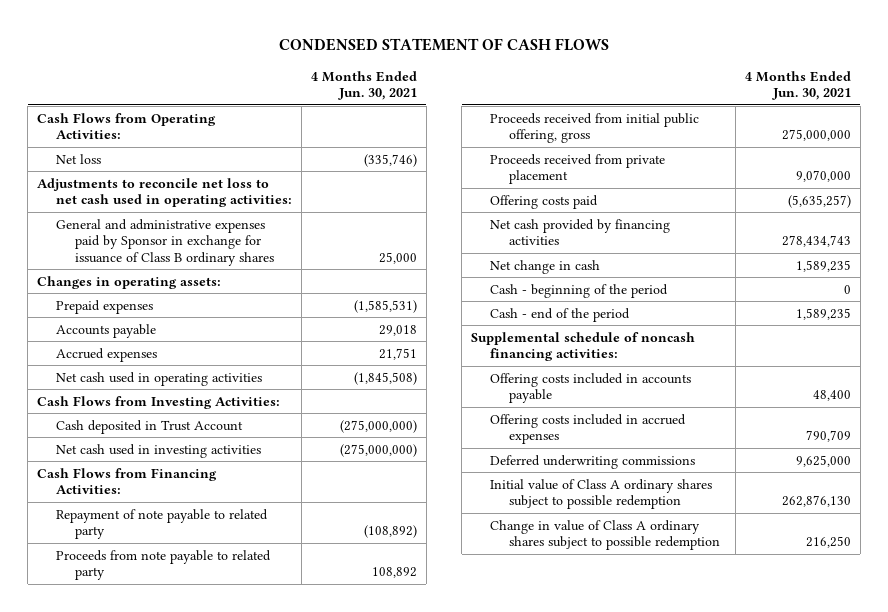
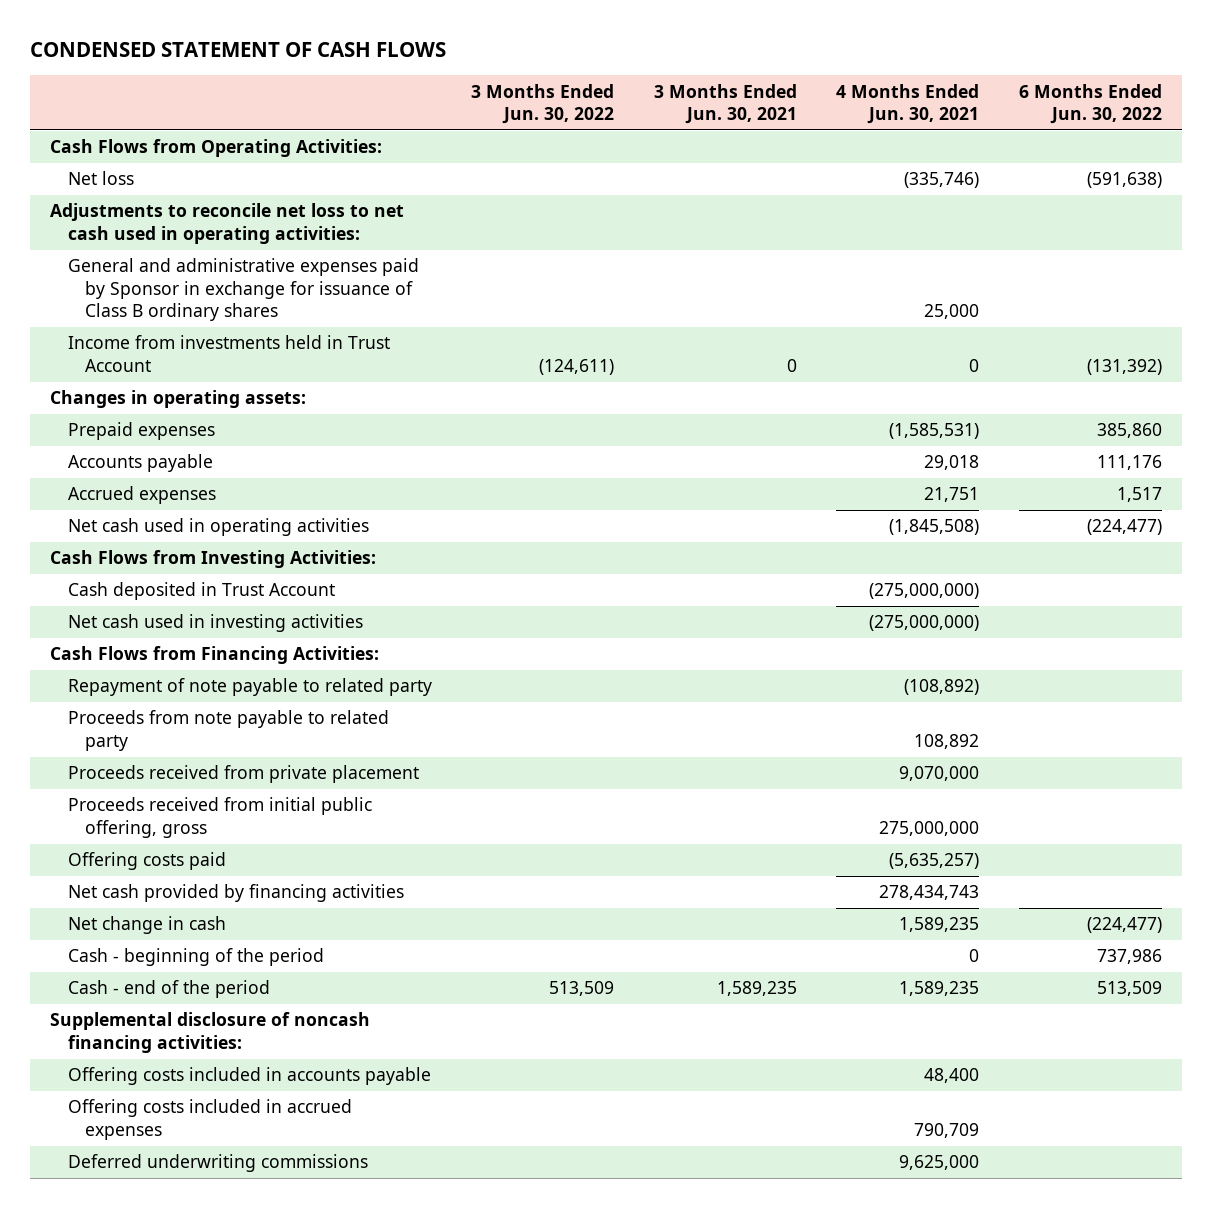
- | 4 Months Ended Jun. 30, 2021
+ | 3 Months Ended Jun. 30, 2022 | 3 Months Ended Jun. 30, 2021 | 4 Months Ended Jun. 30, 2021 | 6 Months Ended Jun. 30, 2022
+ Income from investments held in Trust Account | (124,611) | 0 | 0 | (131,392)
moved down: Proceeds received from initial public offering, gross | | | 275,000,000 |
- Supplemental schedule of noncash financing activities:
+ Supplemental disclosure of noncash financing activities:
- Initial value of Class A ordinary shares subject to possible redemption | 262,876,130
- Change in value of Class A ordinary shares subject to possible redemption | 216,250

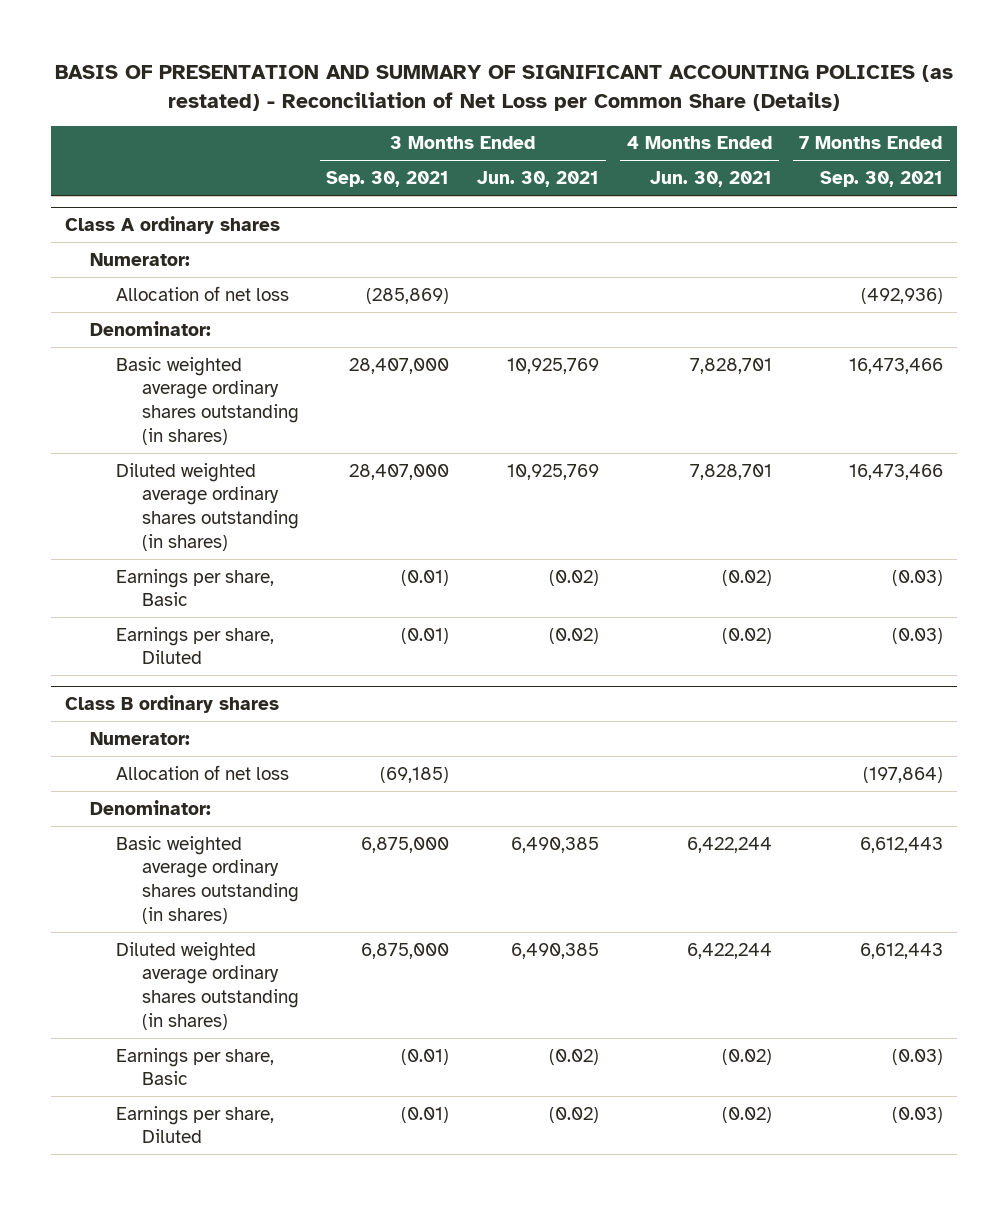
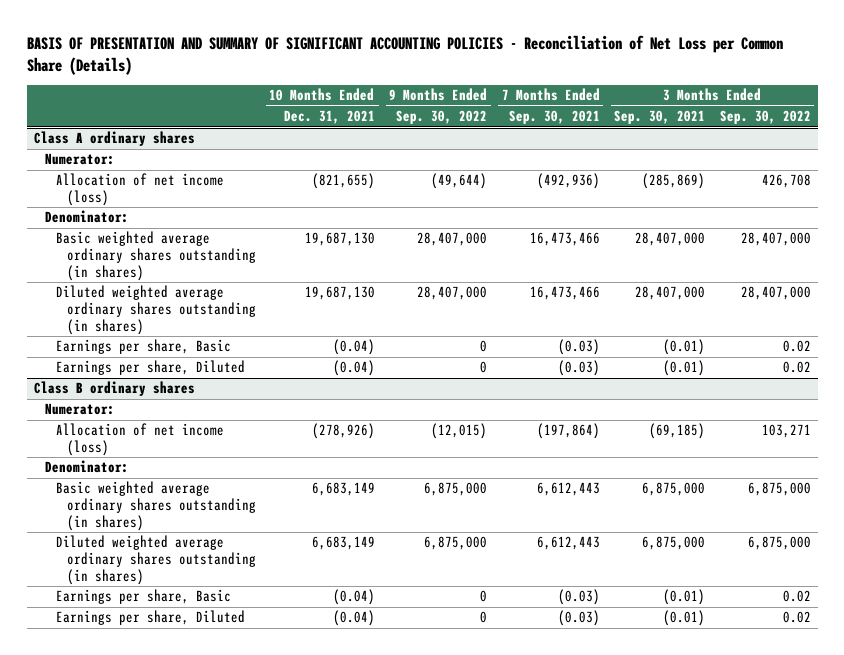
- BASIS OF PRESENTATION AND SUMMARY OF SIGNIFICANT ACCOUNTING POLICIES (as restated) - Reconciliation of Net Loss per Common Share (Details)
+ BASIS OF PRESENTATION AND SUMMARY OF SIGNIFICANT ACCOUNTING POLICIES - Reconciliation of Net Loss per Common Share (Details)
- | 3 Months Ended Sep. 30, 2021 | 3 Months Ended Jun. 30, 2021 | 4 Months Ended Jun. 30, 2021 | 7 Months Ended Sep. 30, 2021
+ | 10 Months Ended Dec. 31, 2021 | 9 Months Ended Sep. 30, 2022 | 7 Months Ended Sep. 30, 2021 | 3 Months Ended Sep. 30, 2021 | 3 Months Ended Sep. 30, 2022
@ Class A ordinary shares
- Allocation of net loss | (285,869) | | | (492,936)
+ Allocation of net income (loss) | (821,655) | (49,644) | (492,936) | (285,869) | 426,708
@ Class B ordinary shares
- Allocation of net loss | (69,185) | | | (197,864)
+ Allocation of net income (loss) | (278,926) | (12,015) | (197,864) | (69,185) | 103,271

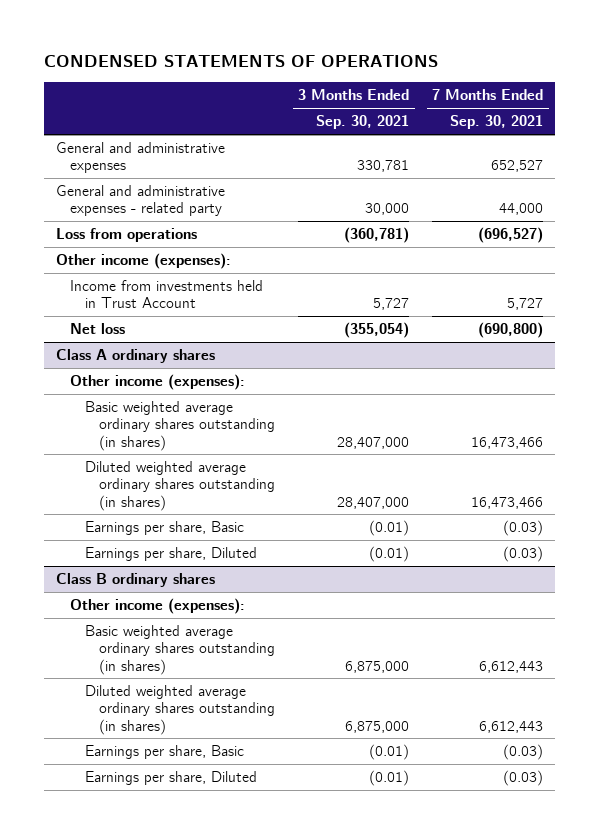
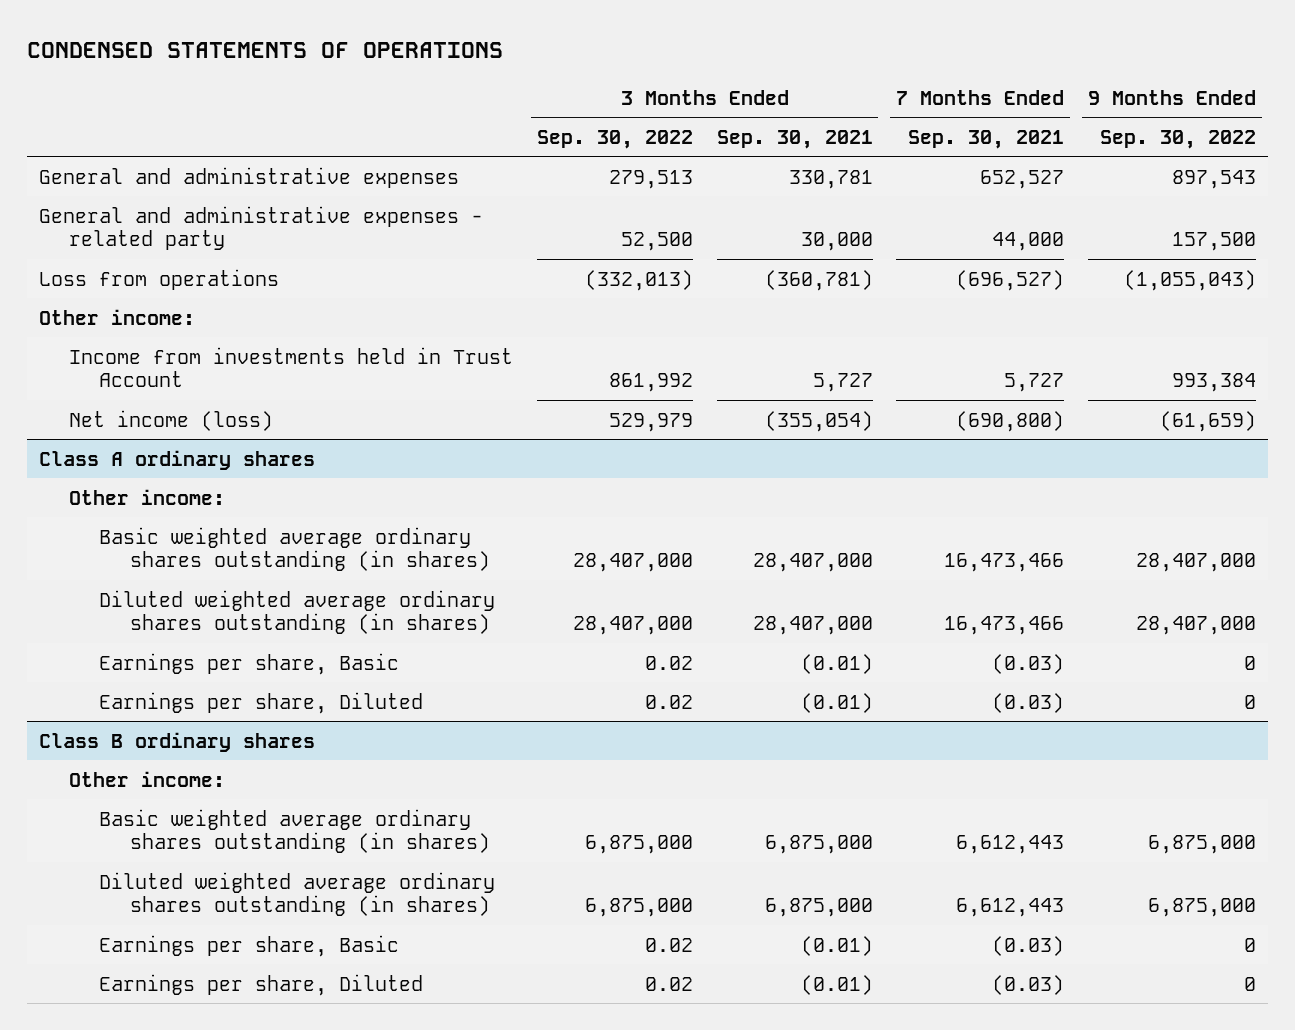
- | 3 Months Ended Sep. 30, 2021 | 7 Months Ended Sep. 30, 2021
+ | 3 Months Ended Sep. 30, 2022 | 3 Months Ended Sep. 30, 2021 | 7 Months Ended Sep. 30, 2021 | 9 Months Ended Sep. 30, 2022
- Other income (expenses):
+ Other income:
- Net loss | (355,054) | (690,800)
+ Net income (loss) | 529,979 | (355,054) | (690,800) | (61,659)
@ Class A ordinary shares
- Other income (expenses):
+ Other income:
@ Class B ordinary shares
- Other income (expenses):
+ Other income:

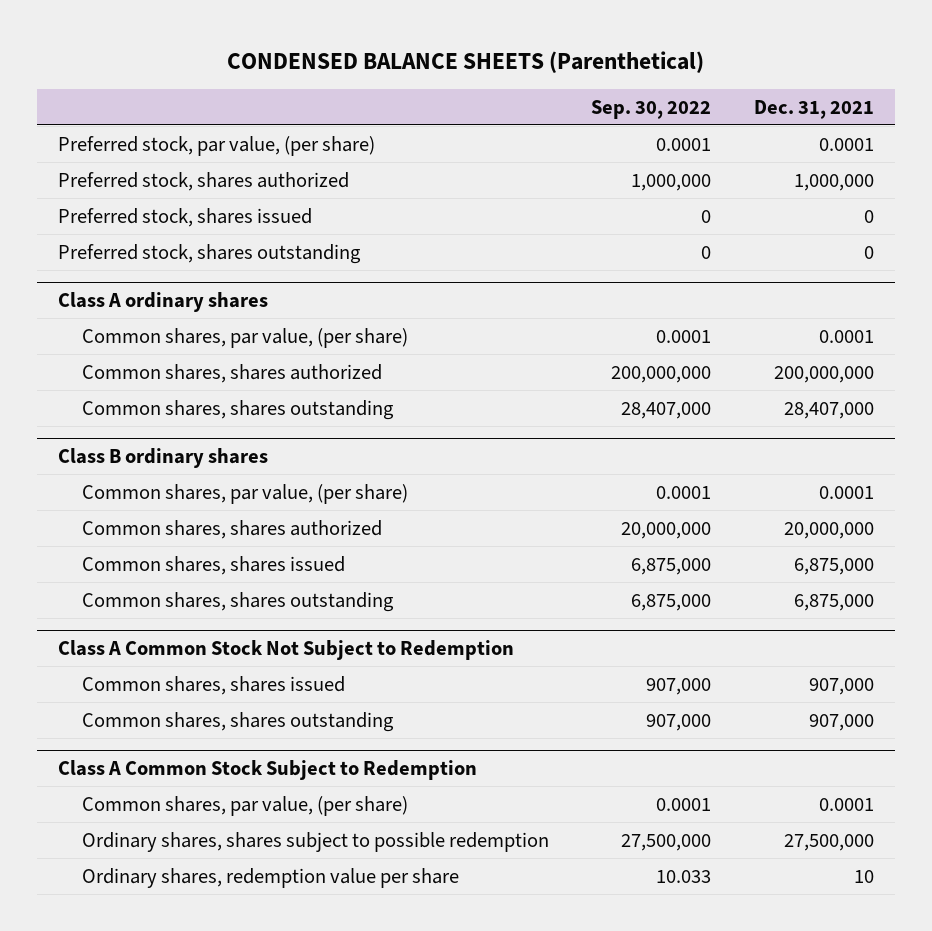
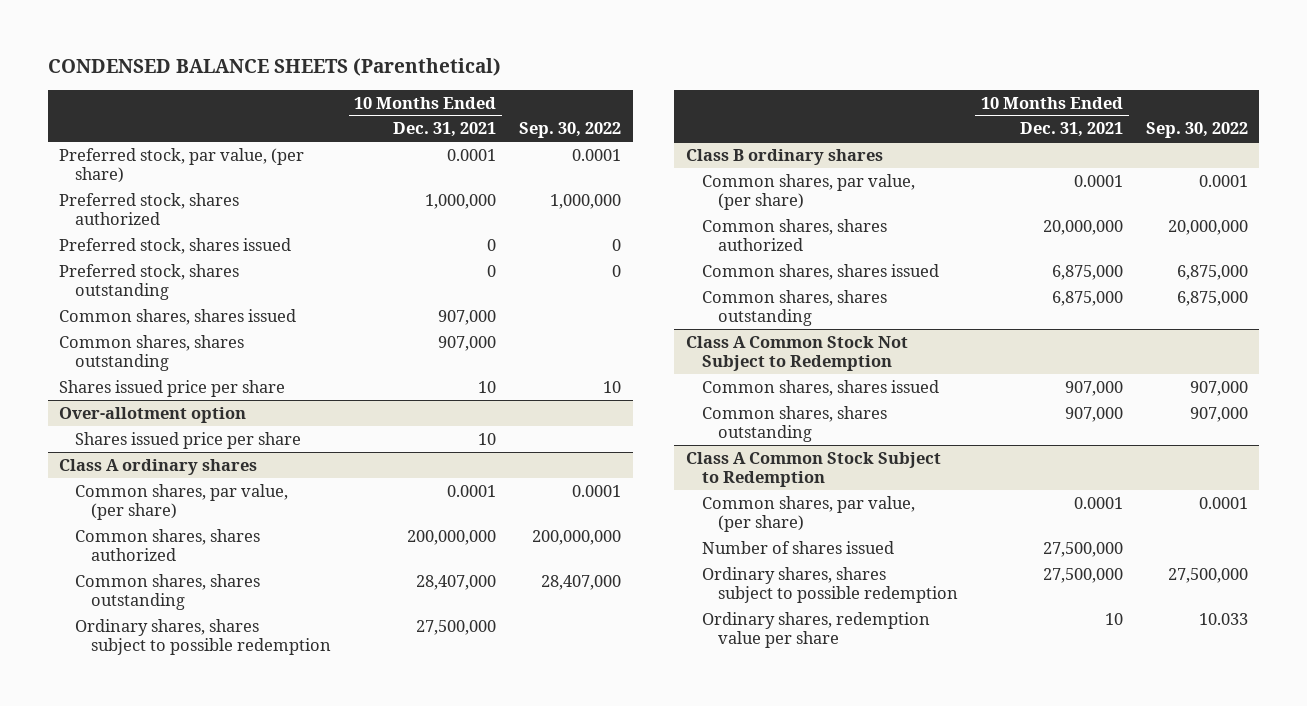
- | Sep. 30, 2022 | Dec. 31, 2021
+ | 10 Months Ended Dec. 31, 2021 | Sep. 30, 2022
+ Common shares, shares issued | 907,000 |
+ Common shares, shares outstanding | 907,000 |
+ Shares issued price per share | 10 | 10
+ Over-allotment option
+ Shares issued price per share | 10 |
@ Class A ordinary shares
+ Ordinary shares, shares subject to possible redemption | 27,500,000 |
@ Class A Common Stock Subject to Redemption
+ Number of shares issued | 27,500,000 |

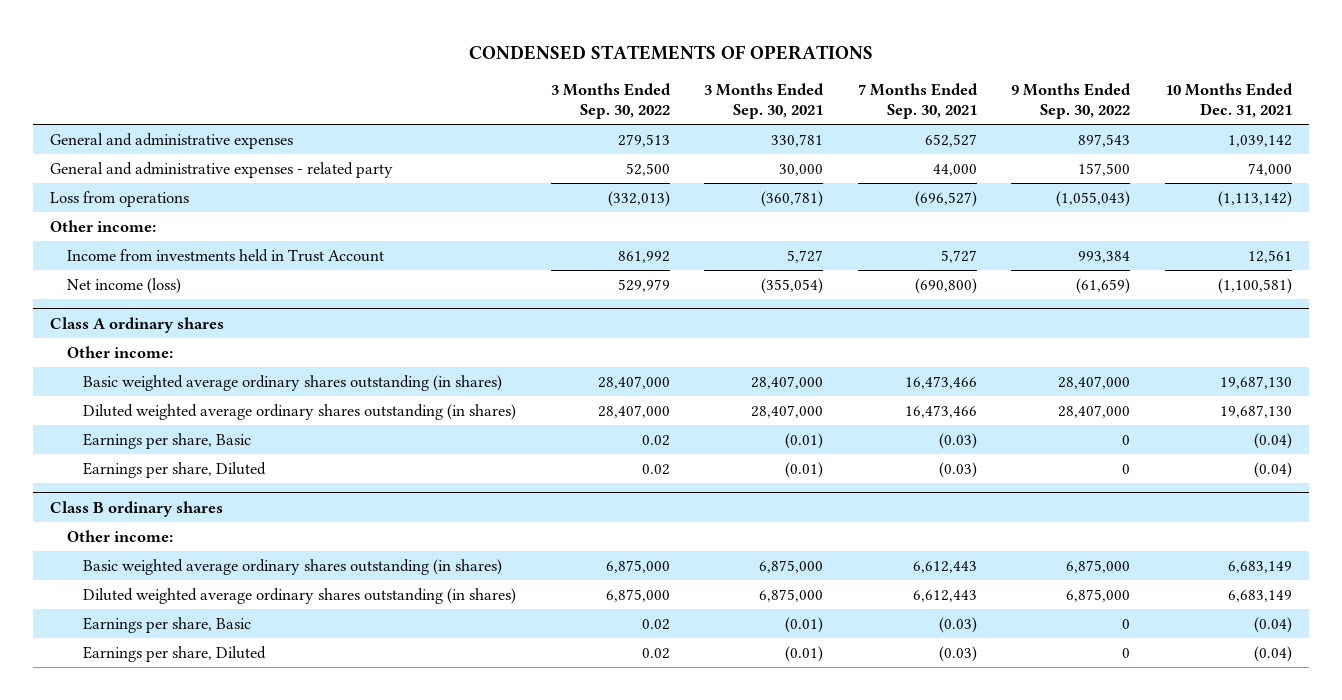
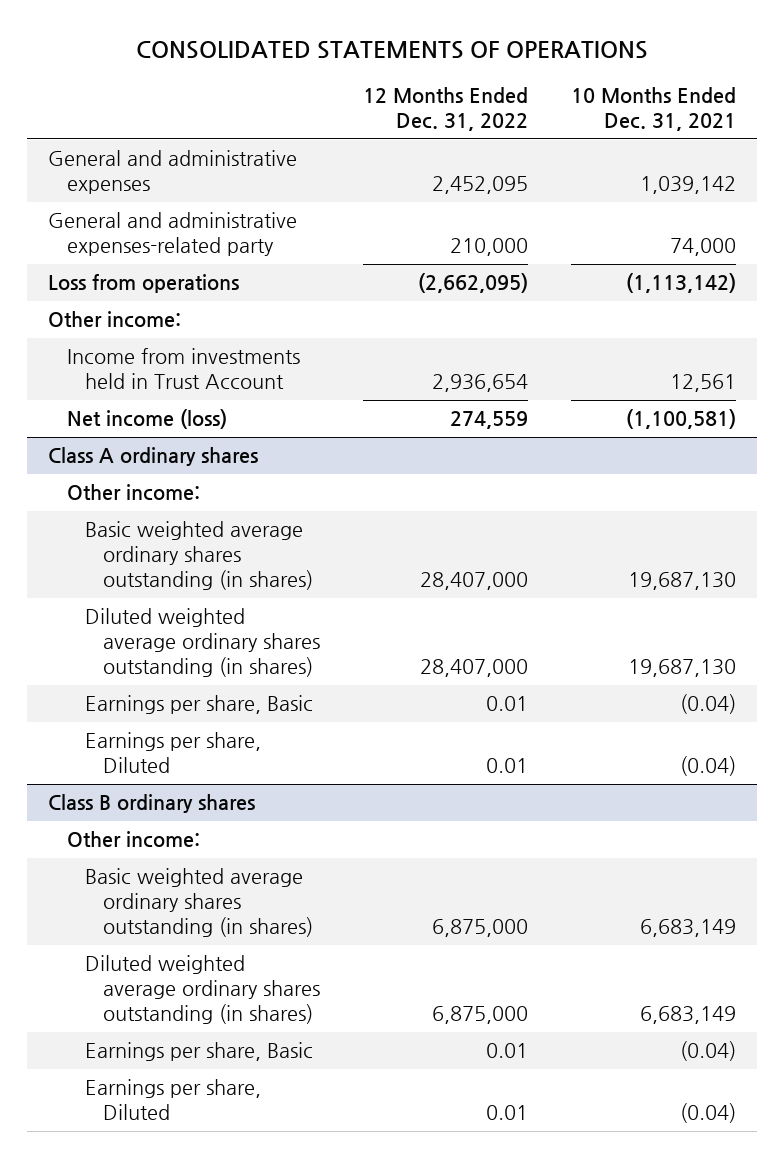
- CONDENSED STATEMENTS OF OPERATIONS
+ CONSOLIDATED STATEMENTS OF OPERATIONS
- | 3 Months Ended Sep. 30, 2022 | 3 Months Ended Sep. 30, 2021 | 7 Months Ended Sep. 30, 2021 | 9 Months Ended Sep. 30, 2022 | 10 Months Ended Dec. 31, 2021
+ | 12 Months Ended Dec. 31, 2022 | 10 Months Ended Dec. 31, 2021
- General and administrative expenses - related party | 52,500 | 30,000 | 44,000 | 157,500 | 74,000
+ General and administrative expenses-related party | 210,000 | 74,000

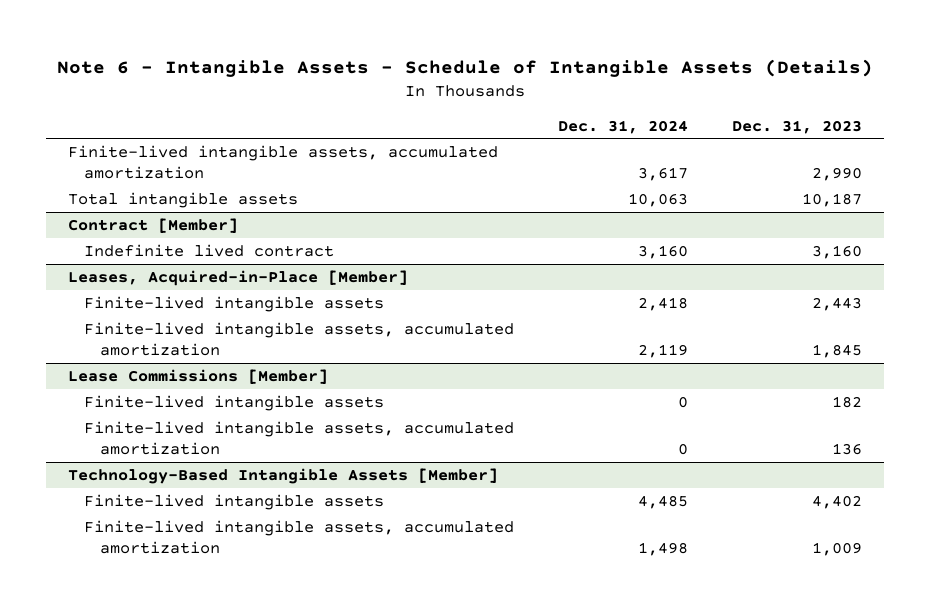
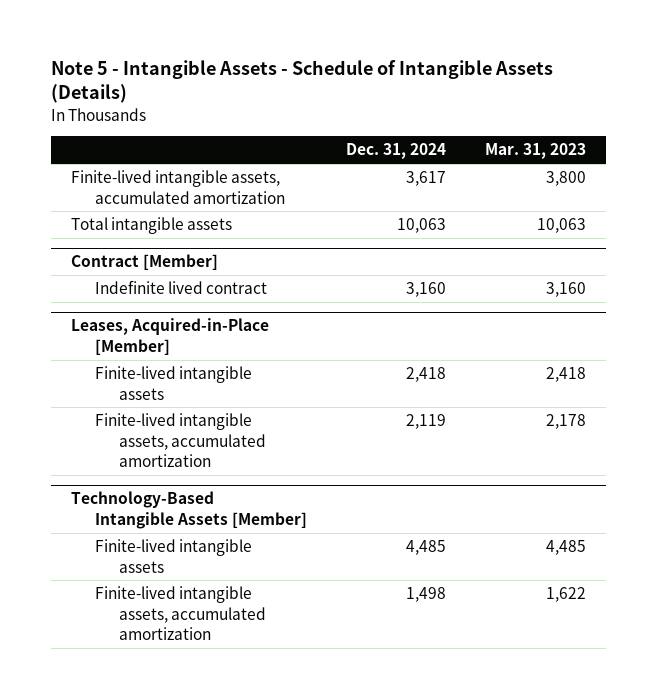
- Note 6 - Intangible Assets - Schedule of Intangible Assets (Details)
+ Note 5 - Intangible Assets - Schedule of Intangible Assets (Details)
- | Dec. 31, 2024 | Dec. 31, 2023
+ | Dec. 31, 2024 | Mar. 31, 2023
- Lease Commissions [Member]
- Finite-lived intangible assets | 0 | 182
- Finite-lived intangible assets, accumulated amortization | 0 | 136

